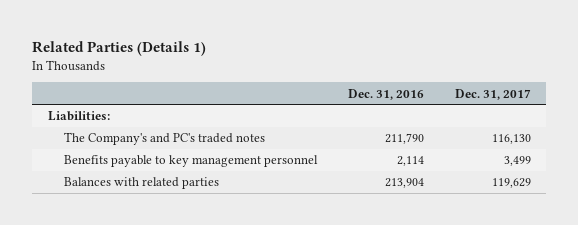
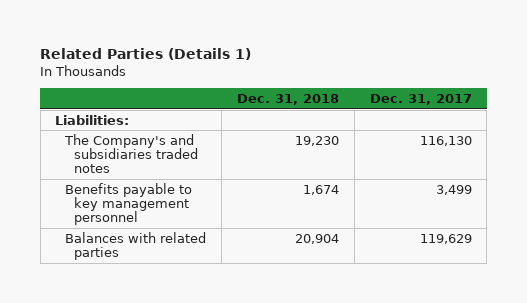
- | Dec. 31, 2016 | Dec. 31, 2017
+ | Dec. 31, 2018 | Dec. 31, 2017
- The Company's and PC's traded notes | 211,790 | 116,130
+ The Company's and subsidiaries traded notes | 19,230 | 116,130

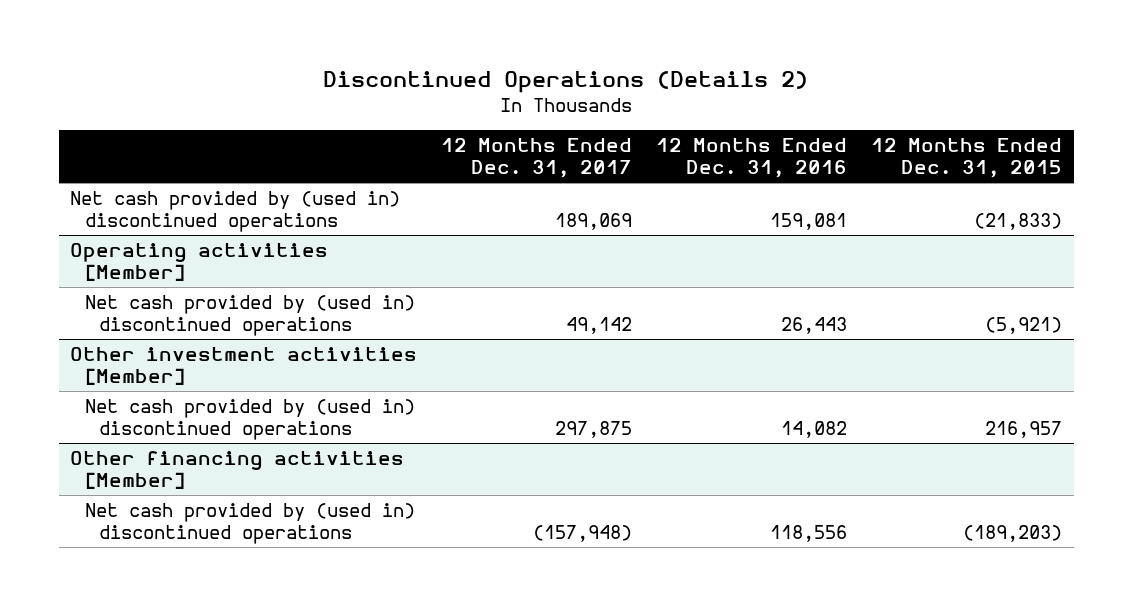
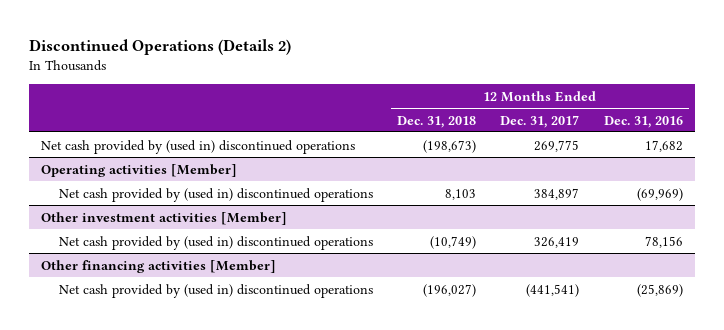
- | 12 Months Ended Dec. 31, 2017 | 12 Months Ended Dec. 31, 2016 | 12 Months Ended Dec. 31, 2015
+ | 12 Months Ended Dec. 31, 2018 | 12 Months Ended Dec. 31, 2017 | 12 Months Ended Dec. 31, 2016
- Net cash provided by (used in) discontinued operations | 189,069 | 159,081 | (21,833)
+ Net cash provided by (used in) discontinued operations | (198,673) | 269,775 | 17,682
@ Operating activities [Member]
- Net cash provided by (used in) discontinued operations | 49,142 | 26,443 | (5,921)
+ Net cash provided by (used in) discontinued operations | 8,103 | 384,897 | (69,969)
@ Other investment activities [Member]
- Net cash provided by (used in) discontinued operations | 297,875 | 14,082 | 216,957
+ Net cash provided by (used in) discontinued operations | (10,749) | 326,419 | 78,156
@ Other financing activities [Member]
- Net cash provided by (used in) discontinued operations | (157,948) | 118,556 | (189,203)
+ Net cash provided by (used in) discontinued operations | (196,027) | (441,541) | (25,869)

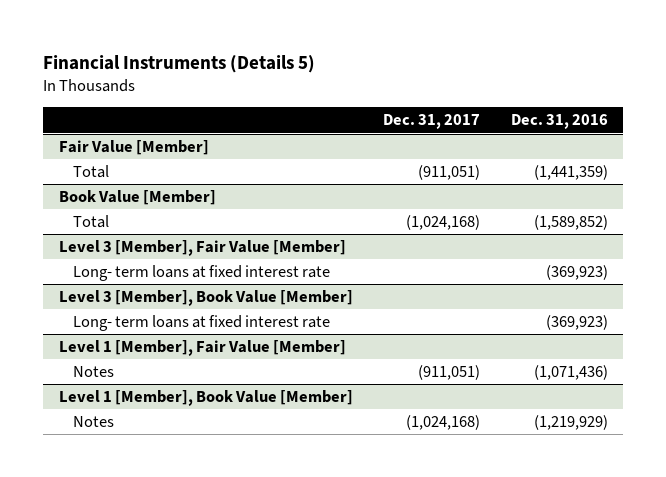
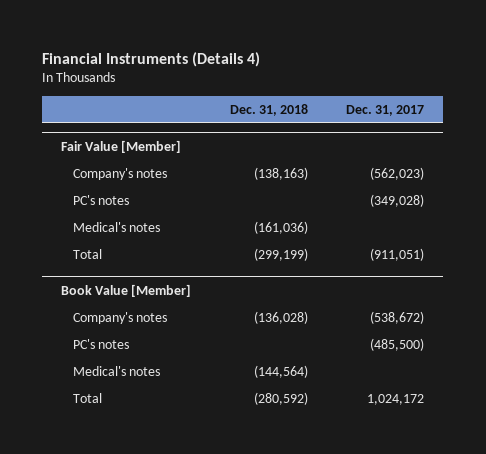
- Financial Instruments (Details 5)
+ Financial Instruments (Details 4)
- | Dec. 31, 2017 | Dec. 31, 2016
+ | Dec. 31, 2018 | Dec. 31, 2017
@ Fair Value [Member]
+ Company's notes | (138,163) | (562,023)
+ PC's notes | | (349,028)
+ Medical's notes | (161,036) |
@ Book Value [Member]
- Total | (1,024,168) | (1,589,852)
- Level 3 [Member], Fair Value [Member]
- Long- term loans at fixed interest rate | | (369,923)
- Level 3 [Member], Book Value [Member]
- Long- term loans at fixed interest rate | | (369,923)
- Level 1 [Member], Fair Value [Member]
- Notes | (911,051) | (1,071,436)
- Level 1 [Member], Book Value [Member]
- Notes | (1,024,168) | (1,219,929)
@ Book Value [Member]
+ Company's notes | (136,028) | (538,672)
+ PC's notes | | (485,500)
+ Medical's notes | (144,564) |
+ Total | (280,592) | 1,024,172

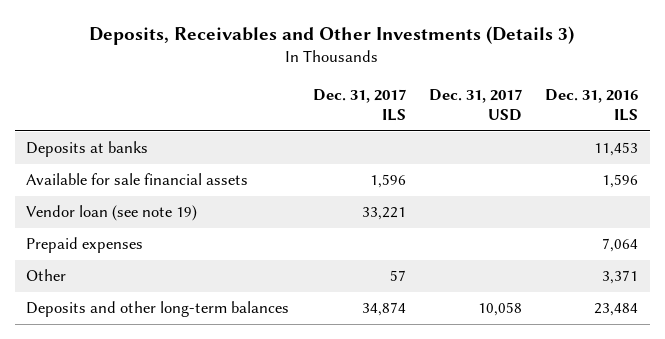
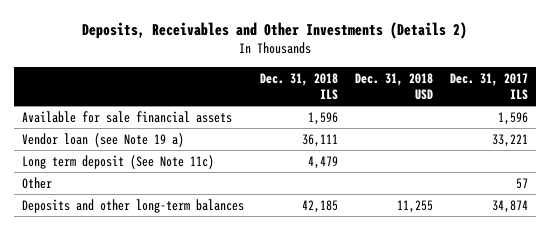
- Deposits, Receivables and Other Investments (Details 3)
+ Deposits, Receivables and Other Investments (Details 2)
- | Dec. 31, 2017 ILS | Dec. 31, 2017 USD | Dec. 31, 2016 ILS
+ | Dec. 31, 2018 ILS | Dec. 31, 2018 USD | Dec. 31, 2017 ILS
- Deposits at banks | | | 11,453
- Vendor loan (see note 19) | 33,221 | |
- Prepaid expenses | | | 7,064
+ Vendor loan (see Note 19 a) | 36,111 | | 33,221
+ Long term deposit (See Note 11c) | 4,479 | |

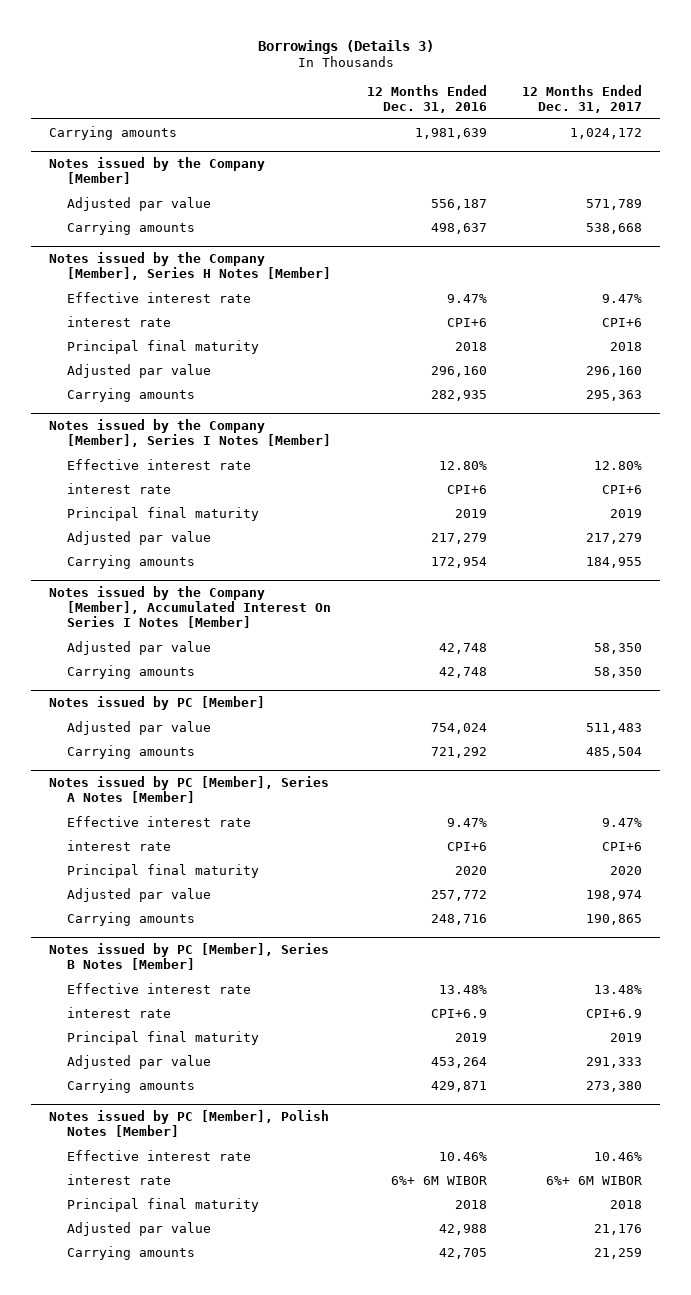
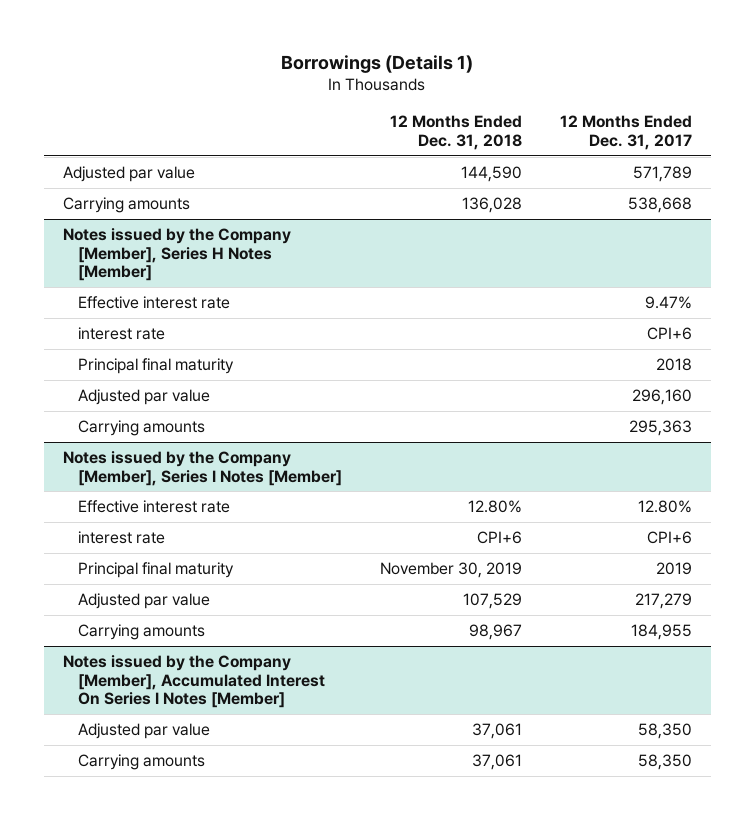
- Borrowings (Details 3)
+ Borrowings (Details 1)
- | 12 Months Ended Dec. 31, 2016 | 12 Months Ended Dec. 31, 2017
+ | 12 Months Ended Dec. 31, 2018 | 12 Months Ended Dec. 31, 2017
- Carrying amounts | 1,981,639 | 1,024,172
- Notes issued by the Company [Member]
- Notes issued by PC [Member]
- Adjusted par value | 754,024 | 511,483
- Carrying amounts | 721,292 | 485,504
- Notes issued by PC [Member], Series A Notes [Member]
- Effective interest rate | 9.47% | 9.47%
- interest rate | CPI+6 | CPI+6
- Principal final maturity | 2020 | 2020
- Adjusted par value | 257,772 | 198,974
- Carrying amounts | 248,716 | 190,865
- Notes issued by PC [Member], Series B Notes [Member]
- Effective interest rate | 13.48% | 13.48%
- interest rate | CPI+6.9 | CPI+6.9
- Principal final maturity | 2019 | 2019
- Adjusted par value | 453,264 | 291,333
- Carrying amounts | 429,871 | 273,380
- Notes issued by PC [Member], Polish Notes [Member]
- Effective interest rate | 10.46% | 10.46%
- interest rate | 6%+ 6M WIBOR | 6%+ 6M WIBOR
- Principal final maturity | 2018 | 2018
- Adjusted par value | 42,988 | 21,176
- Carrying amounts | 42,705 | 21,259

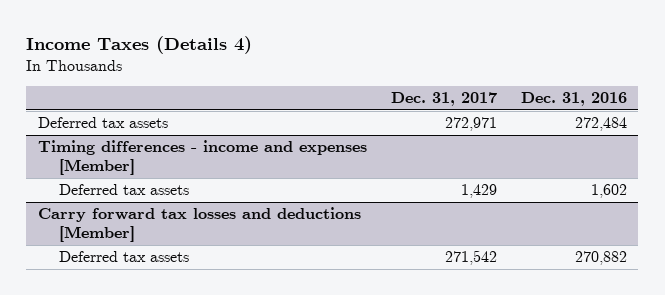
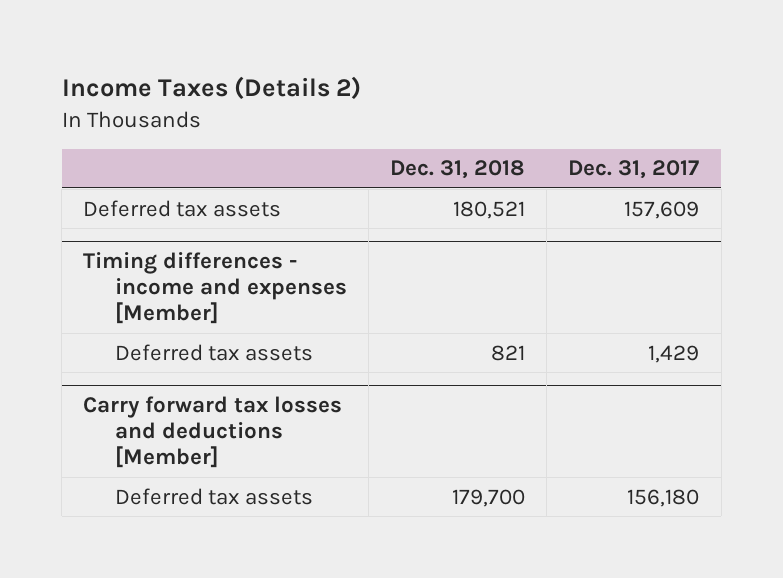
- Income Taxes (Details 4)
+ Income Taxes (Details 2)
- | Dec. 31, 2017 | Dec. 31, 2016
+ | Dec. 31, 2018 | Dec. 31, 2017
- Deferred tax assets | 272,971 | 272,484
+ Deferred tax assets | 180,521 | 157,609
@ Carry forward tax losses and deductions [Member]
- Deferred tax assets | 271,542 | 270,882
+ Deferred tax assets | 179,700 | 156,180

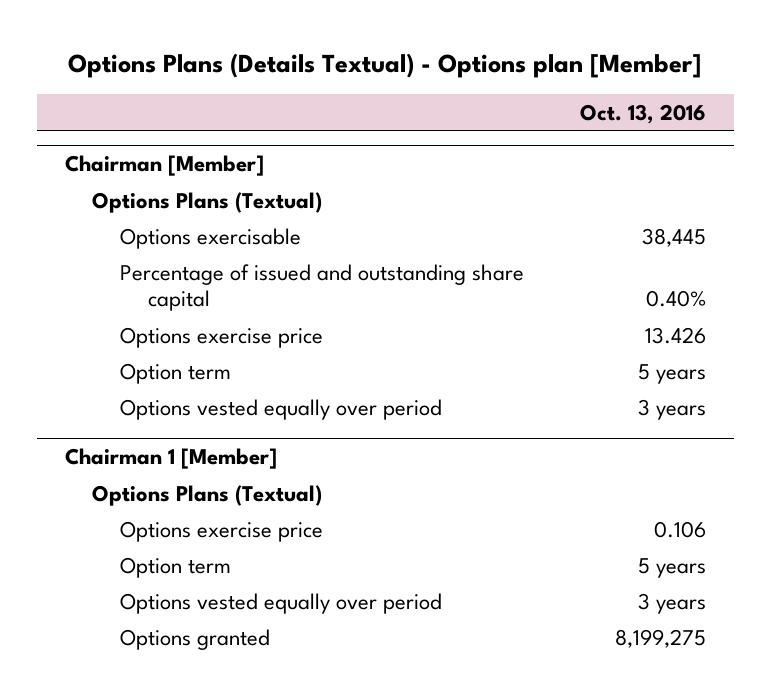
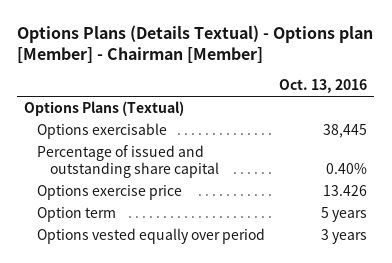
- Options Plans (Details Textual) - Options plan [Member]
+ Options Plans (Details Textual) - Options plan [Member] - Chairman [Member]
- Chairman [Member]
- Chairman 1 [Member]
- Options Plans (Textual)
- Options exercise price | 0.106
- Option term | 5 years
- Options vested equally over period | 3 years
- Options granted | 8,199,275

